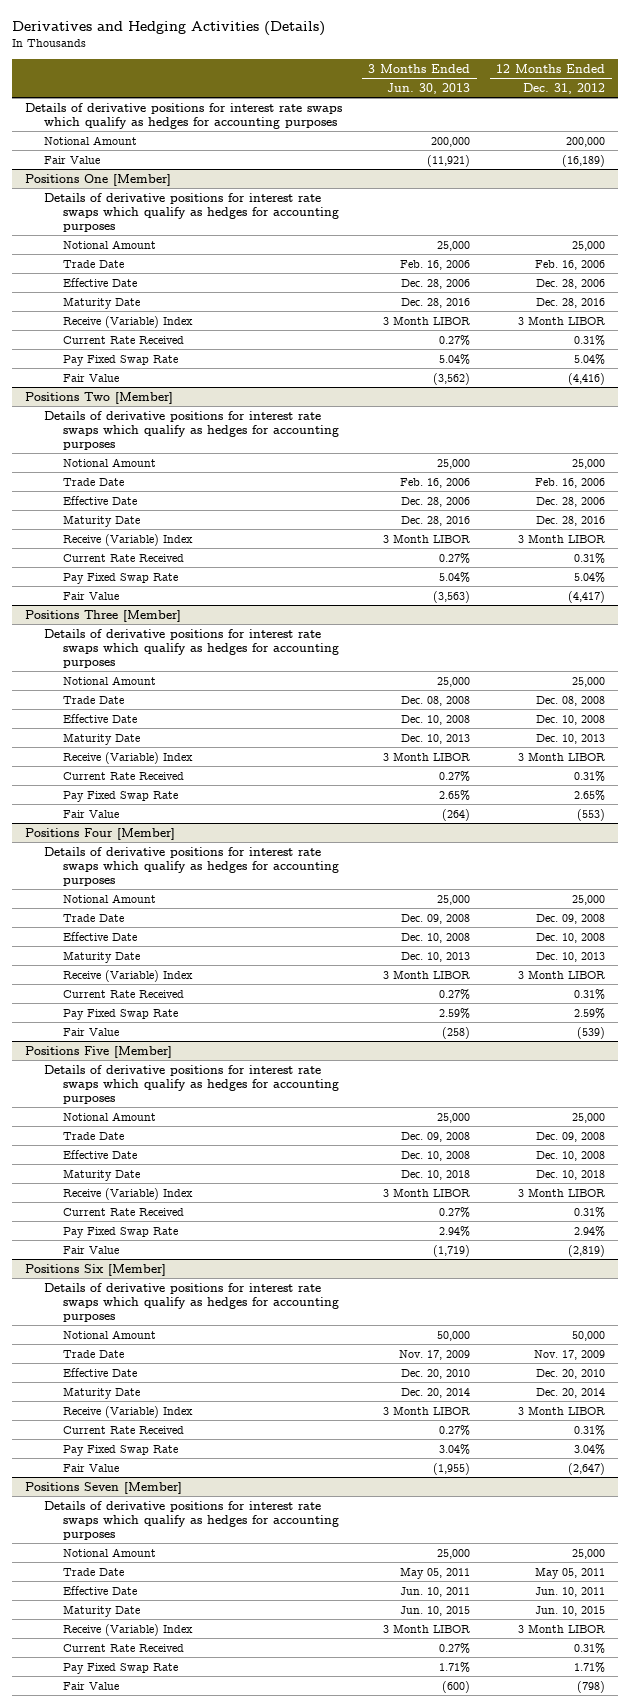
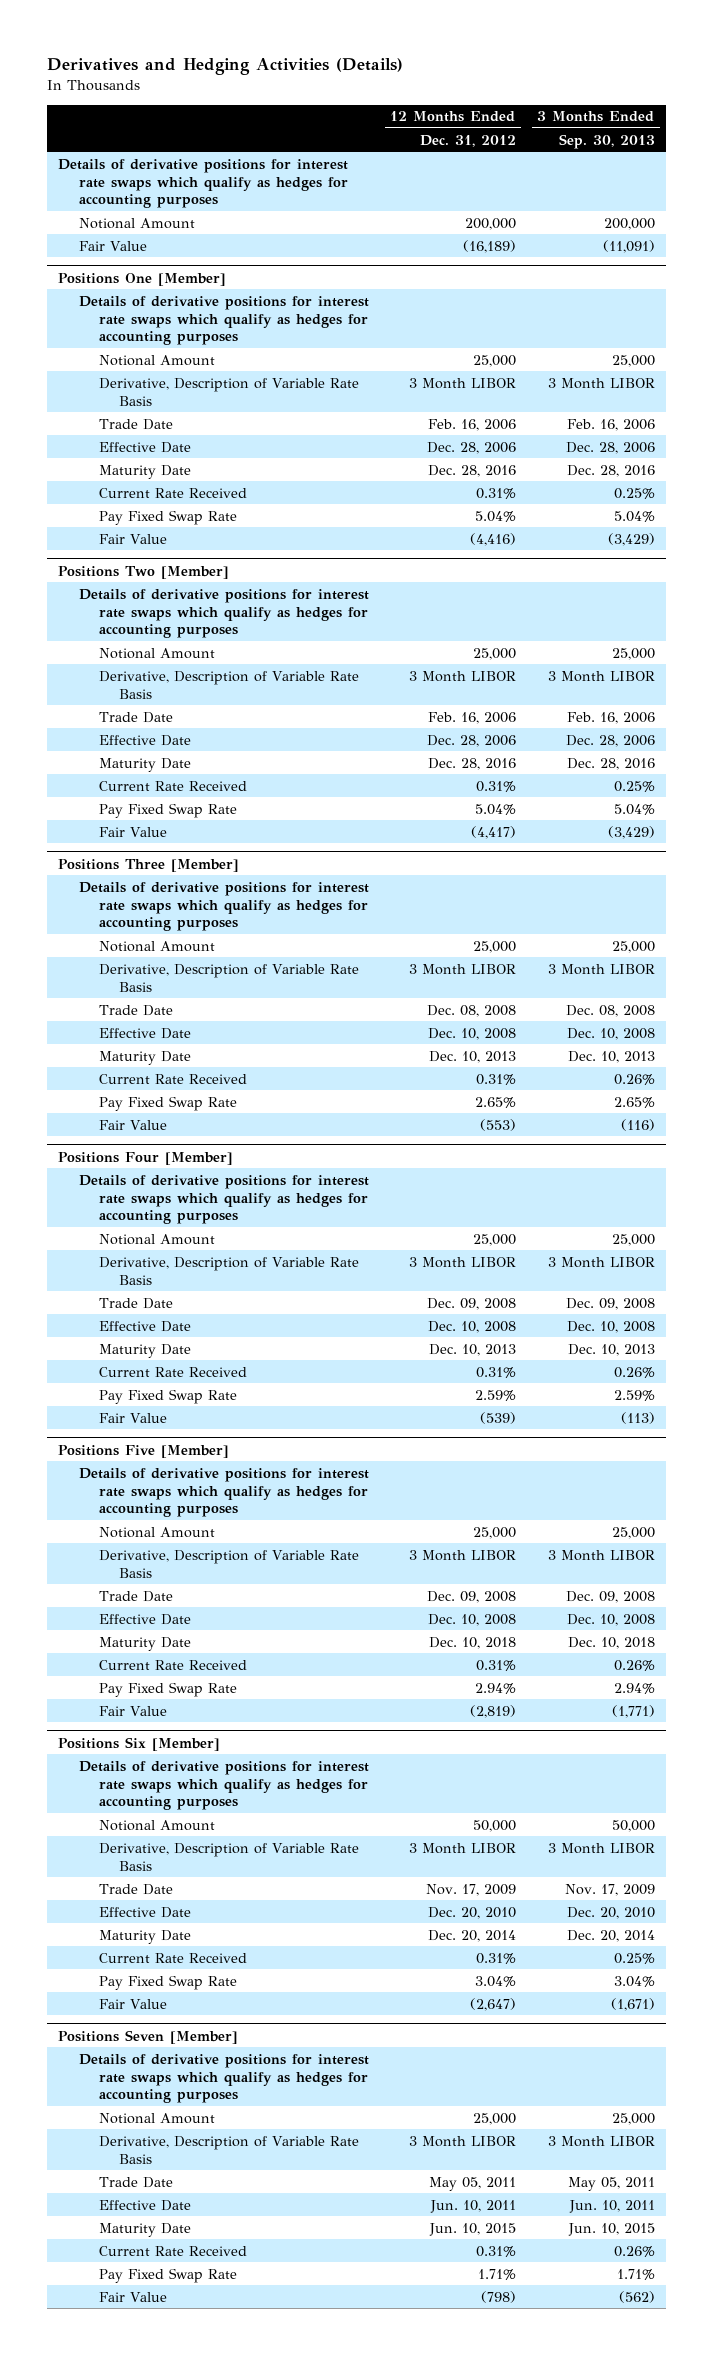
- | 3 Months Ended Jun. 30, 2013 | 12 Months Ended Dec. 31, 2012
+ | 12 Months Ended Dec. 31, 2012 | 3 Months Ended Sep. 30, 2013
@ Positions One [Member]
+ Derivative, Description of Variable Rate Basis | 3 Month LIBOR | 3 Month LIBOR
- Receive (Variable) Index | 3 Month LIBOR | 3 Month LIBOR
@ Positions Two [Member]
+ Derivative, Description of Variable Rate Basis | 3 Month LIBOR | 3 Month LIBOR
- Receive (Variable) Index | 3 Month LIBOR | 3 Month LIBOR
@ Positions Three [Member]
+ Derivative, Description of Variable Rate Basis | 3 Month LIBOR | 3 Month LIBOR
- Receive (Variable) Index | 3 Month LIBOR | 3 Month LIBOR
@ Positions Four [Member]
+ Derivative, Description of Variable Rate Basis | 3 Month LIBOR | 3 Month LIBOR
- Receive (Variable) Index | 3 Month LIBOR | 3 Month LIBOR
@ Positions Five [Member]
+ Derivative, Description of Variable Rate Basis | 3 Month LIBOR | 3 Month LIBOR
- Receive (Variable) Index | 3 Month LIBOR | 3 Month LIBOR
@ Positions Six [Member]
+ Derivative, Description of Variable Rate Basis | 3 Month LIBOR | 3 Month LIBOR
- Receive (Variable) Index | 3 Month LIBOR | 3 Month LIBOR
@ Positions Seven [Member]
+ Derivative, Description of Variable Rate Basis | 3 Month LIBOR | 3 Month LIBOR
- Receive (Variable) Index | 3 Month LIBOR | 3 Month LIBOR

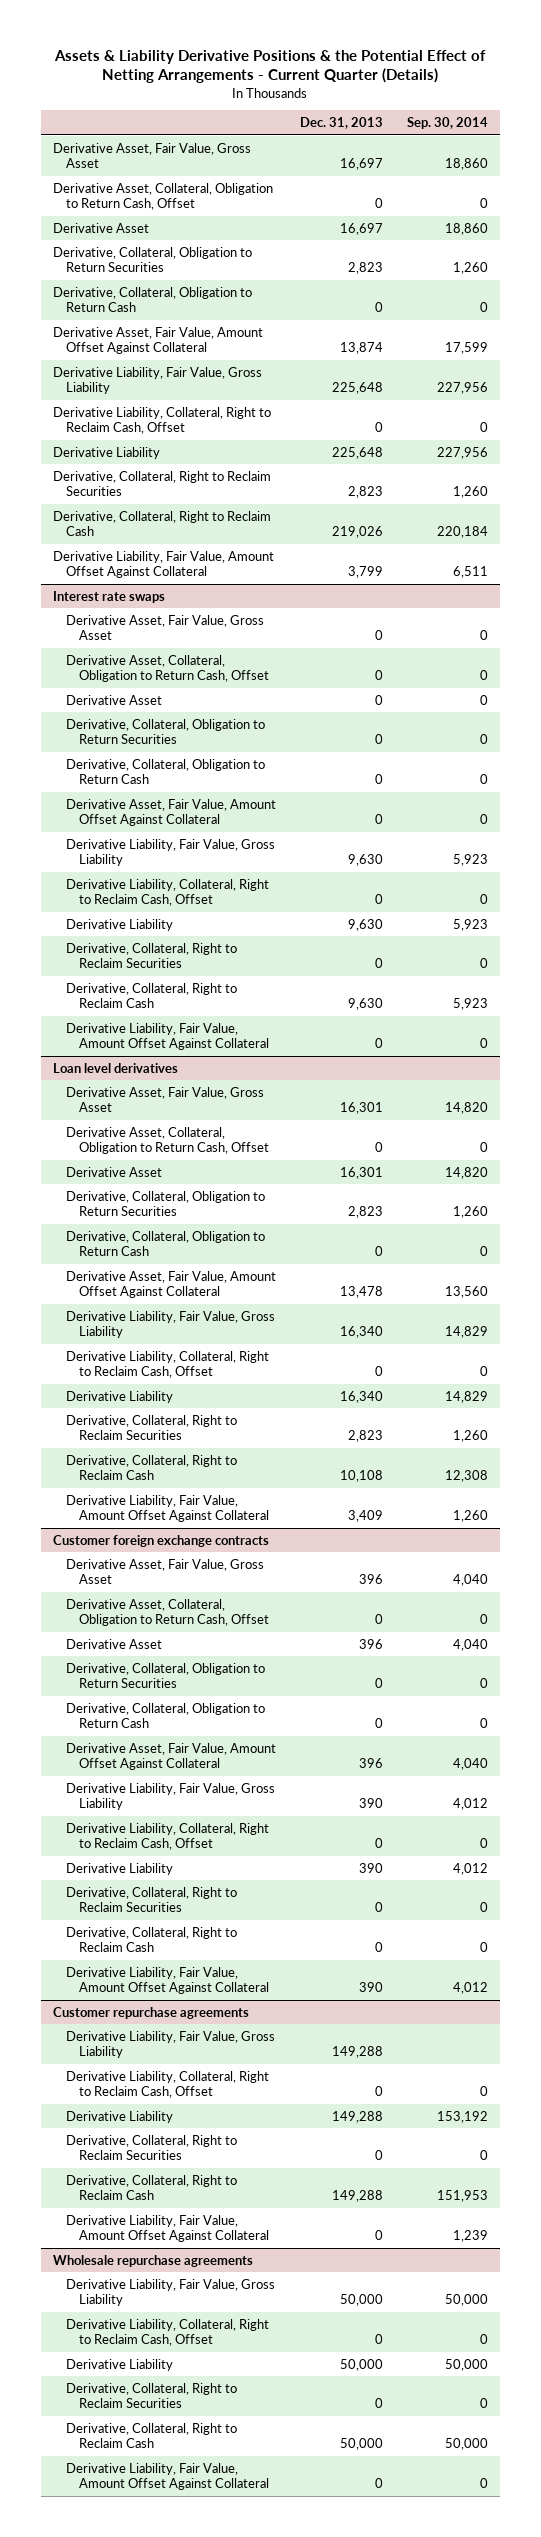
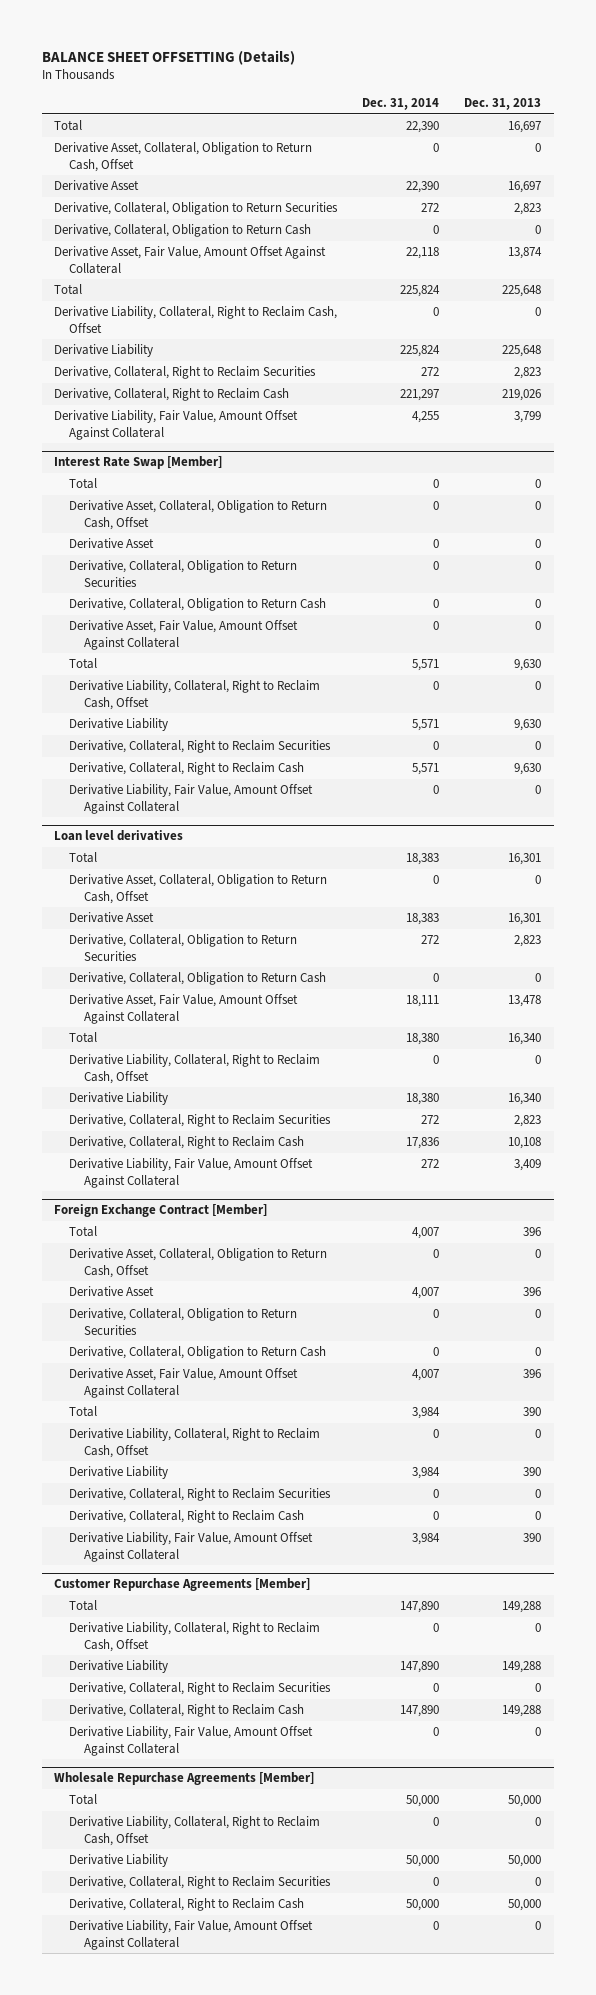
- Assets & Liability Derivative Positions & the Potential Effect of Netting Arrangements - Current Quarter (Details)
+ BALANCE SHEET OFFSETTING (Details)
- | Dec. 31, 2013 | Sep. 30, 2014
+ | Dec. 31, 2014 | Dec. 31, 2013
- Derivative Asset, Fair Value, Gross Asset | 16,697 | 18,860
+ Total | 22,390 | 16,697
- Derivative Liability, Fair Value, Gross Liability | 225,648 | 227,956
+ Total | 225,824 | 225,648
- Interest rate swaps
- Derivative Asset, Fair Value, Gross Asset | 0 | 0
+ Interest Rate Swap [Member]
+ Total | 0 | 0
- Derivative Liability, Fair Value, Gross Liability | 9,630 | 5,923
+ Total | 5,571 | 9,630
@ Loan level derivatives
- Derivative Asset, Fair Value, Gross Asset | 16,301 | 14,820
+ Total | 18,383 | 16,301
- Derivative Liability, Fair Value, Gross Liability | 16,340 | 14,829
+ Total | 18,380 | 16,340
- Customer foreign exchange contracts
- Derivative Asset, Fair Value, Gross Asset | 396 | 4,040
+ Foreign Exchange Contract [Member]
+ Total | 4,007 | 396
- Derivative Liability, Fair Value, Gross Liability | 390 | 4,012
+ Total | 3,984 | 390
- Customer repurchase agreements
- Derivative Liability, Fair Value, Gross Liability | 149,288 |
+ Customer Repurchase Agreements [Member]
+ Total | 147,890 | 149,288
- Wholesale repurchase agreements
- Derivative Liability, Fair Value, Gross Liability | 50,000 | 50,000
+ Wholesale Repurchase Agreements [Member]
+ Total | 50,000 | 50,000

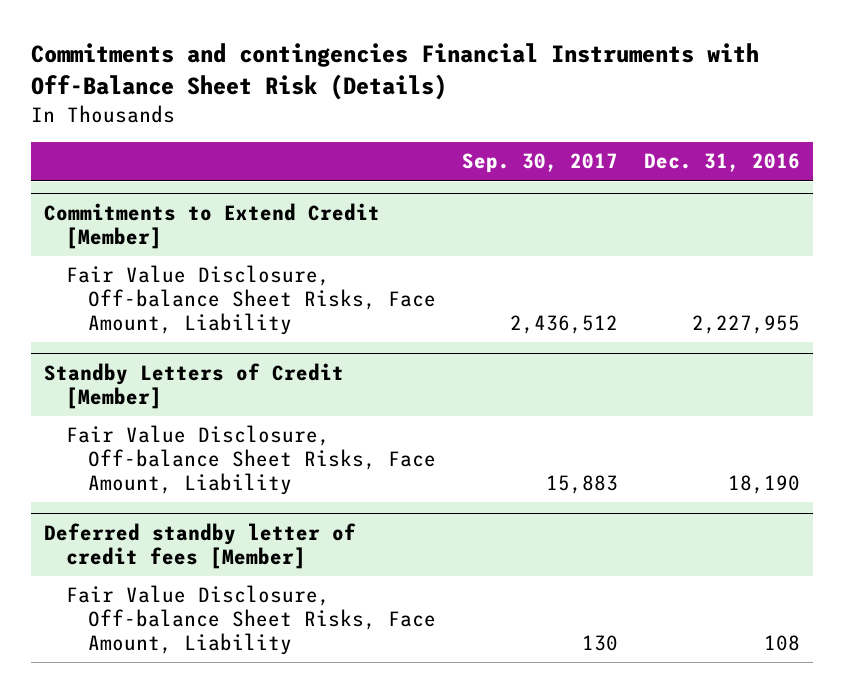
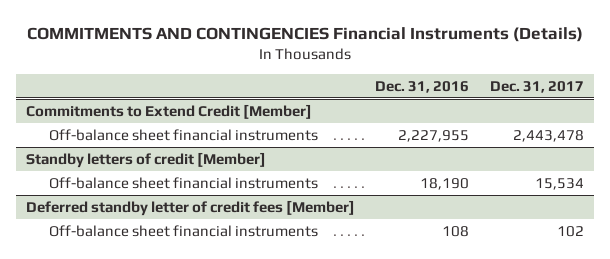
- Commitments and contingencies Financial Instruments with Off-Balance Sheet Risk (Details)
+ COMMITMENTS AND CONTINGENCIES Financial Instruments (Details)
- | Sep. 30, 2017 | Dec. 31, 2016
+ | Dec. 31, 2016 | Dec. 31, 2017
@ Commitments to Extend Credit [Member]
- Fair Value Disclosure, Off-balance Sheet Risks, Face Amount, Liability | 2,436,512 | 2,227,955
- Standby Letters of Credit [Member]
- Fair Value Disclosure, Off-balance Sheet Risks, Face Amount, Liability | 15,883 | 18,190
@ Commitments to Extend Credit [Member]
+ Off-balance sheet financial instruments | 2,227,955 | 2,443,478
+ Standby letters of credit [Member]
+ Off-balance sheet financial instruments | 18,190 | 15,534
@ Deferred standby letter of credit fees [Member]
- Fair Value Disclosure, Off-balance Sheet Risks, Face Amount, Liability | 130 | 108
+ Off-balance sheet financial instruments | 108 | 102

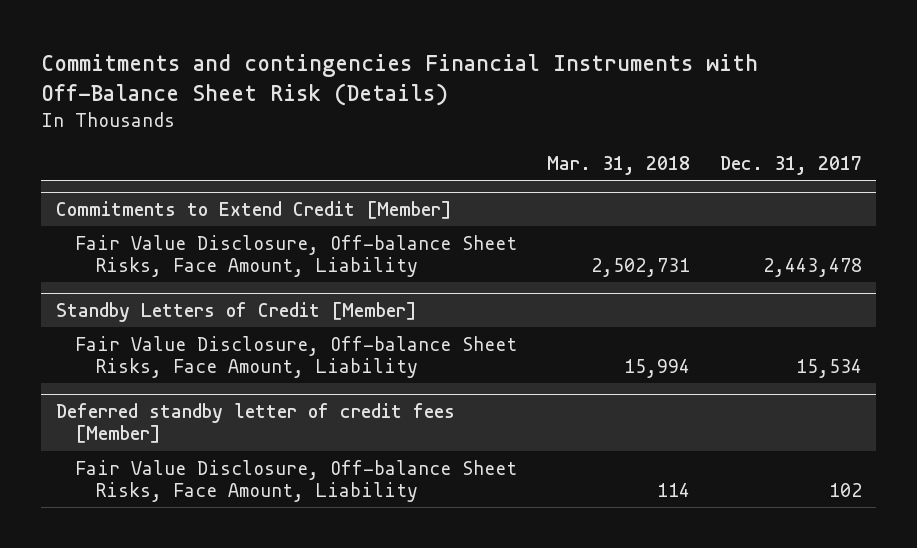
- COMMITMENTS AND CONTINGENCIES Financial Instruments (Details)
+ Commitments and contingencies Financial Instruments with Off-Balance Sheet Risk (Details)
- | Dec. 31, 2016 | Dec. 31, 2017
+ | Mar. 31, 2018 | Dec. 31, 2017
@ Commitments to Extend Credit [Member]
- Off-balance sheet financial instruments | 2,227,955 | 2,443,478
- Standby letters of credit [Member]
- Off-balance sheet financial instruments | 18,190 | 15,534
@ Commitments to Extend Credit [Member]
+ Fair Value Disclosure, Off-balance Sheet Risks, Face Amount, Liability | 2,502,731 | 2,443,478
+ Standby Letters of Credit [Member]
+ Fair Value Disclosure, Off-balance Sheet Risks, Face Amount, Liability | 15,994 | 15,534
@ Deferred standby letter of credit fees [Member]
- Off-balance sheet financial instruments | 108 | 102
+ Fair Value Disclosure, Off-balance Sheet Risks, Face Amount, Liability | 114 | 102

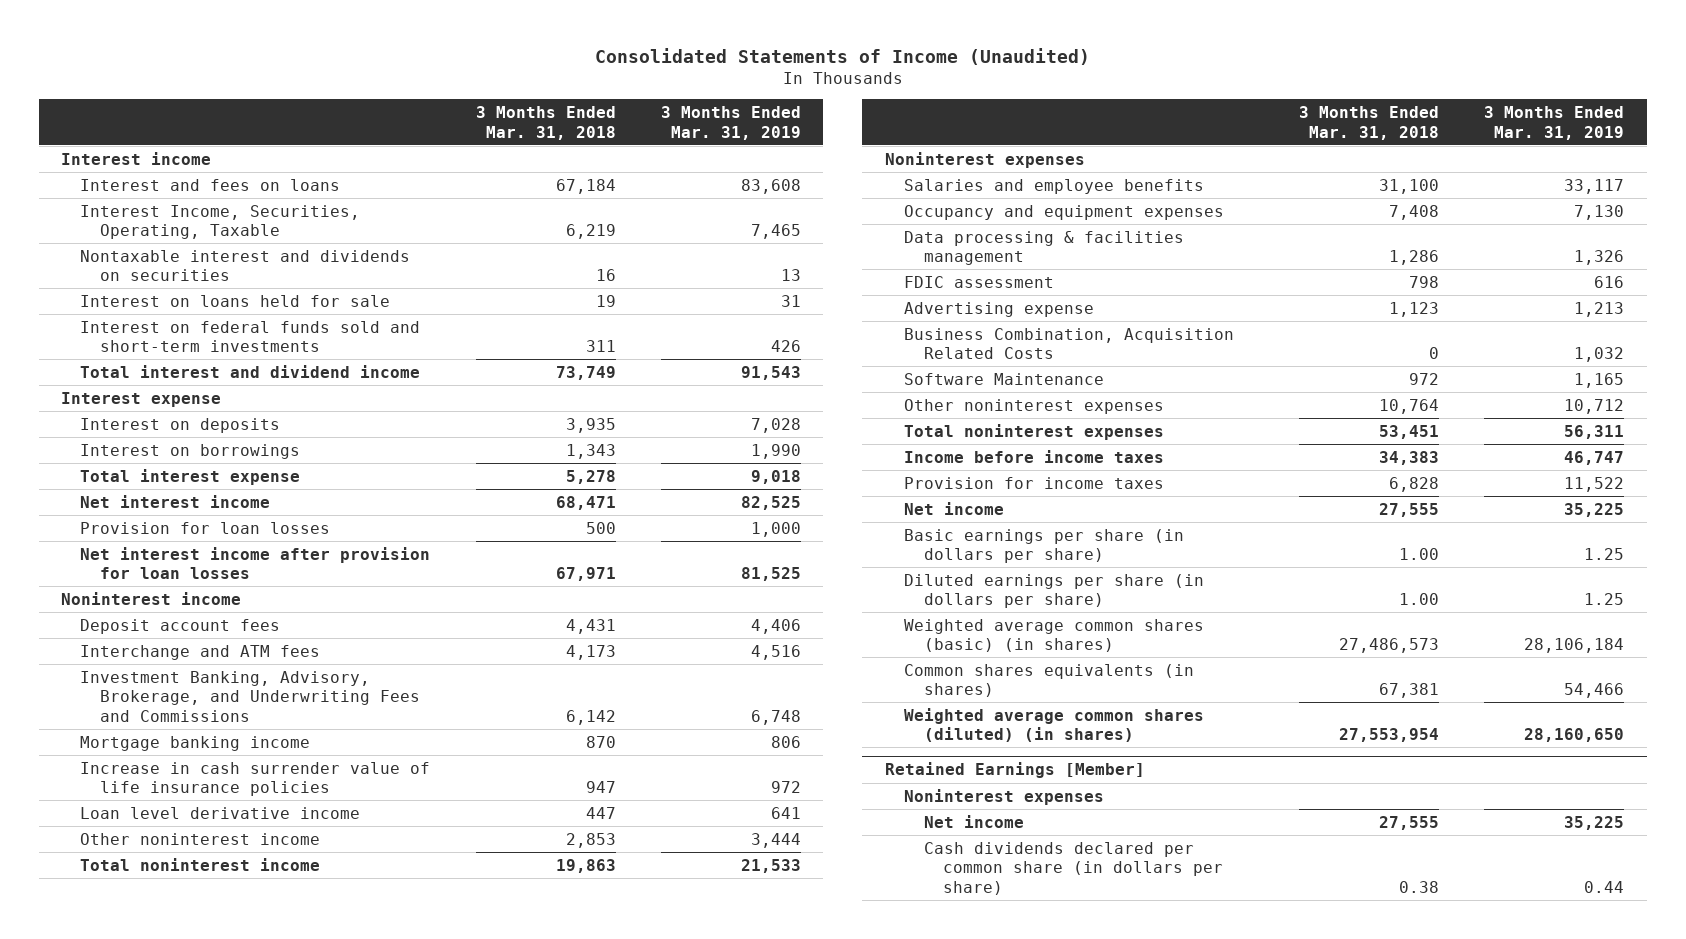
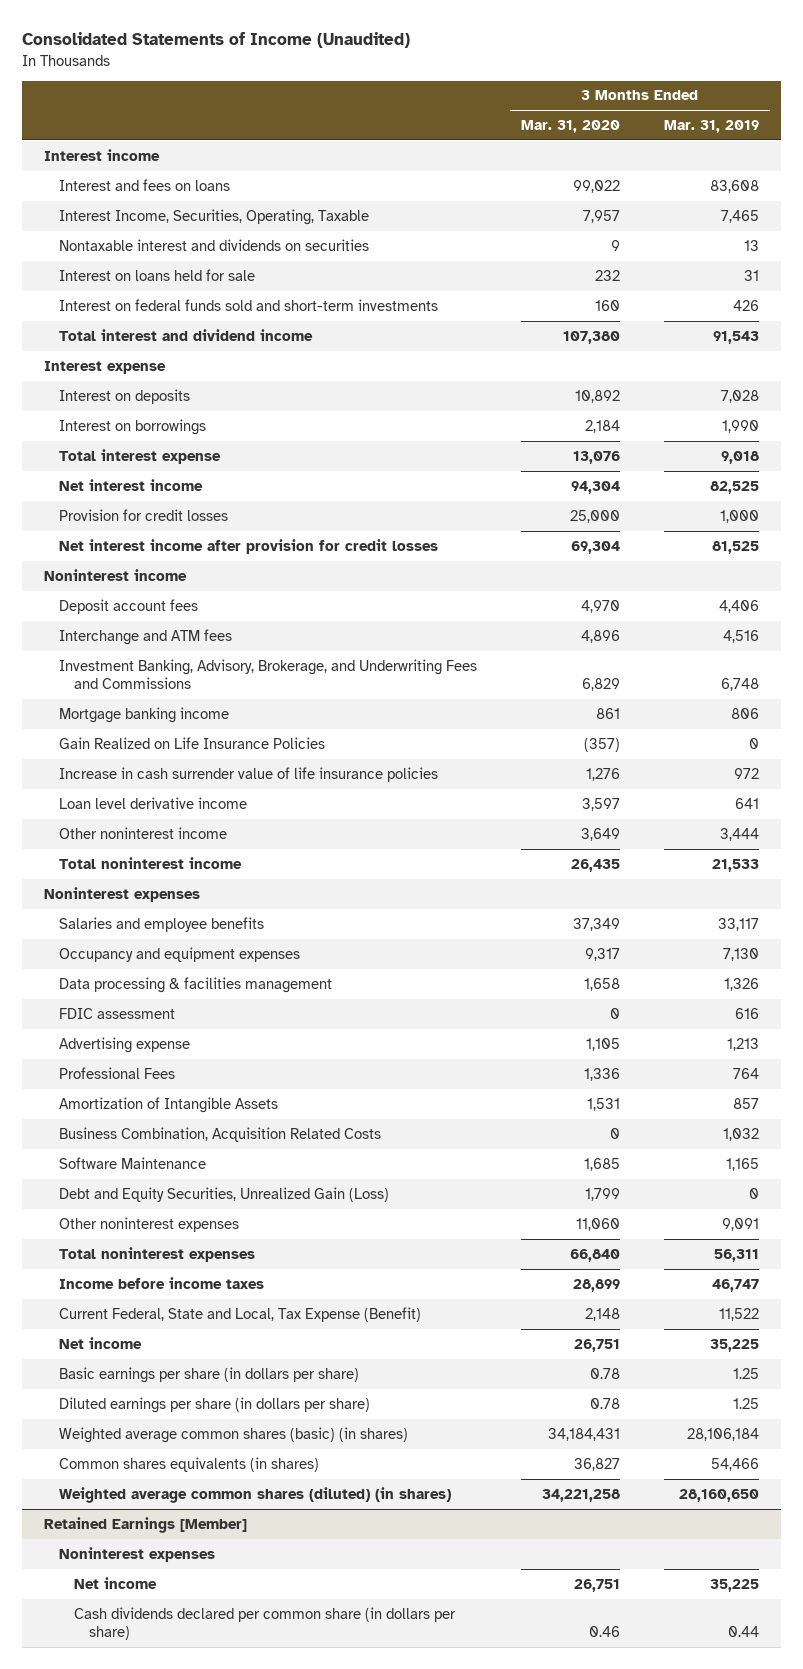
- | 3 Months Ended Mar. 31, 2018 | 3 Months Ended Mar. 31, 2019
+ | 3 Months Ended Mar. 31, 2020 | 3 Months Ended Mar. 31, 2019
- Provision for loan losses | 500 | 1,000
- Net interest income after provision for loan losses | 67,971 | 81,525
+ Provision for credit losses | 25,000 | 1,000
+ Net interest income after provision for credit losses | 69,304 | 81,525
+ Gain Realized on Life Insurance Policies | (357) | 0
+ Professional Fees | 1,336 | 764
+ Amortization of Intangible Assets | 1,531 | 857
- Other noninterest expenses | 10,764 | 10,712
+ Debt and Equity Securities, Unrealized Gain (Loss) | 1,799 | 0
+ Other noninterest expenses | 11,060 | 9,091
- Provision for income taxes | 6,828 | 11,522
+ Current Federal, State and Local, Tax Expense (Benefit) | 2,148 | 11,522

